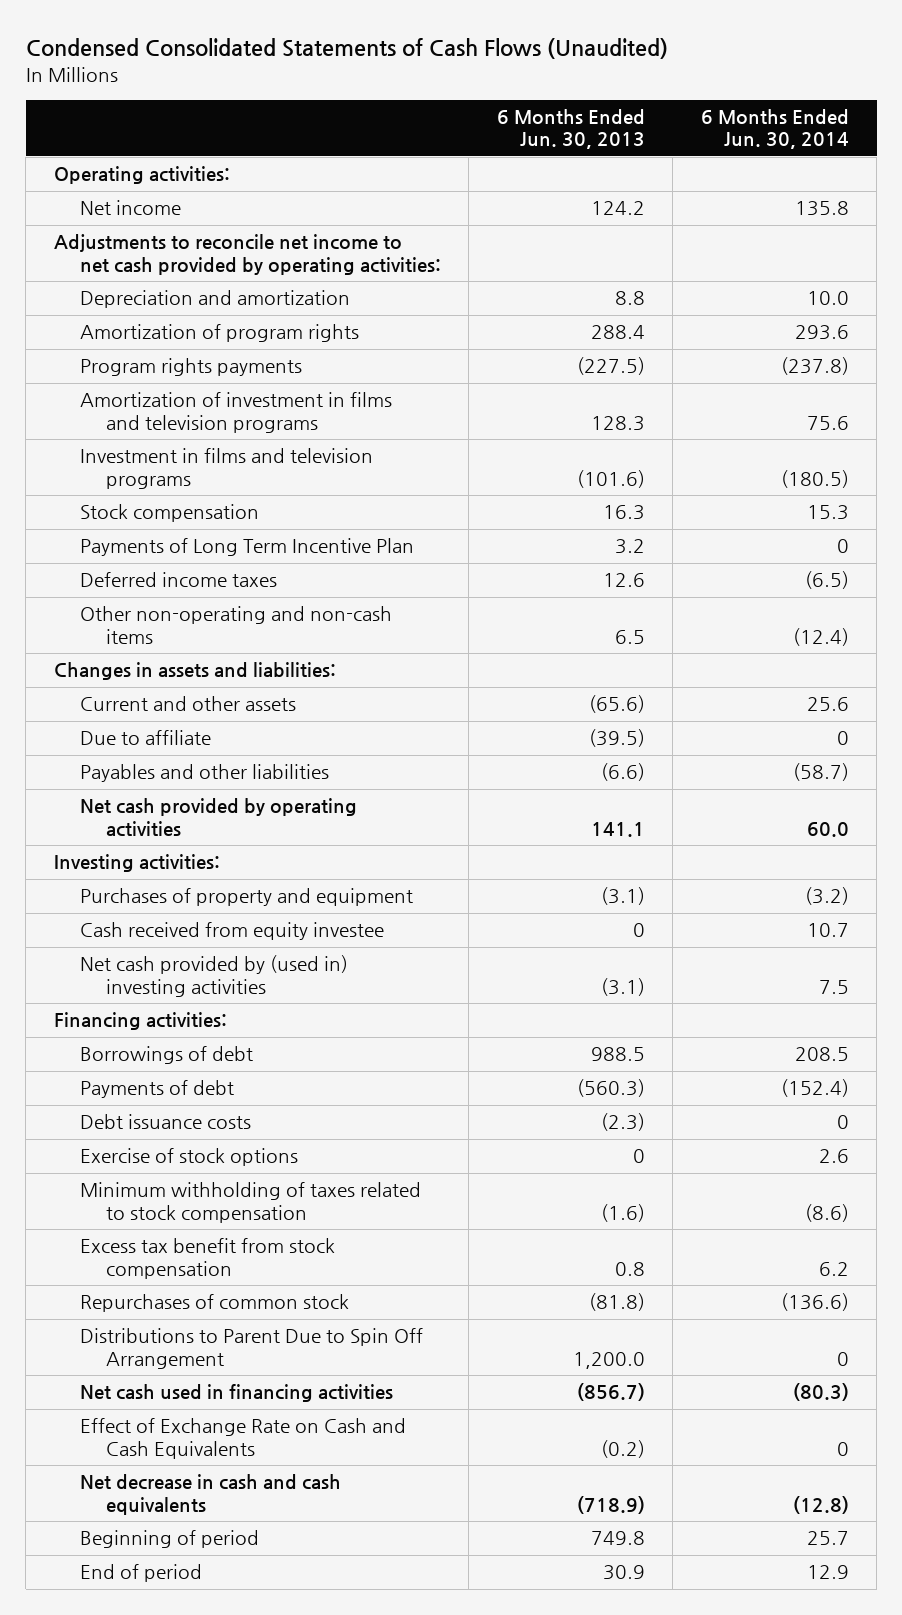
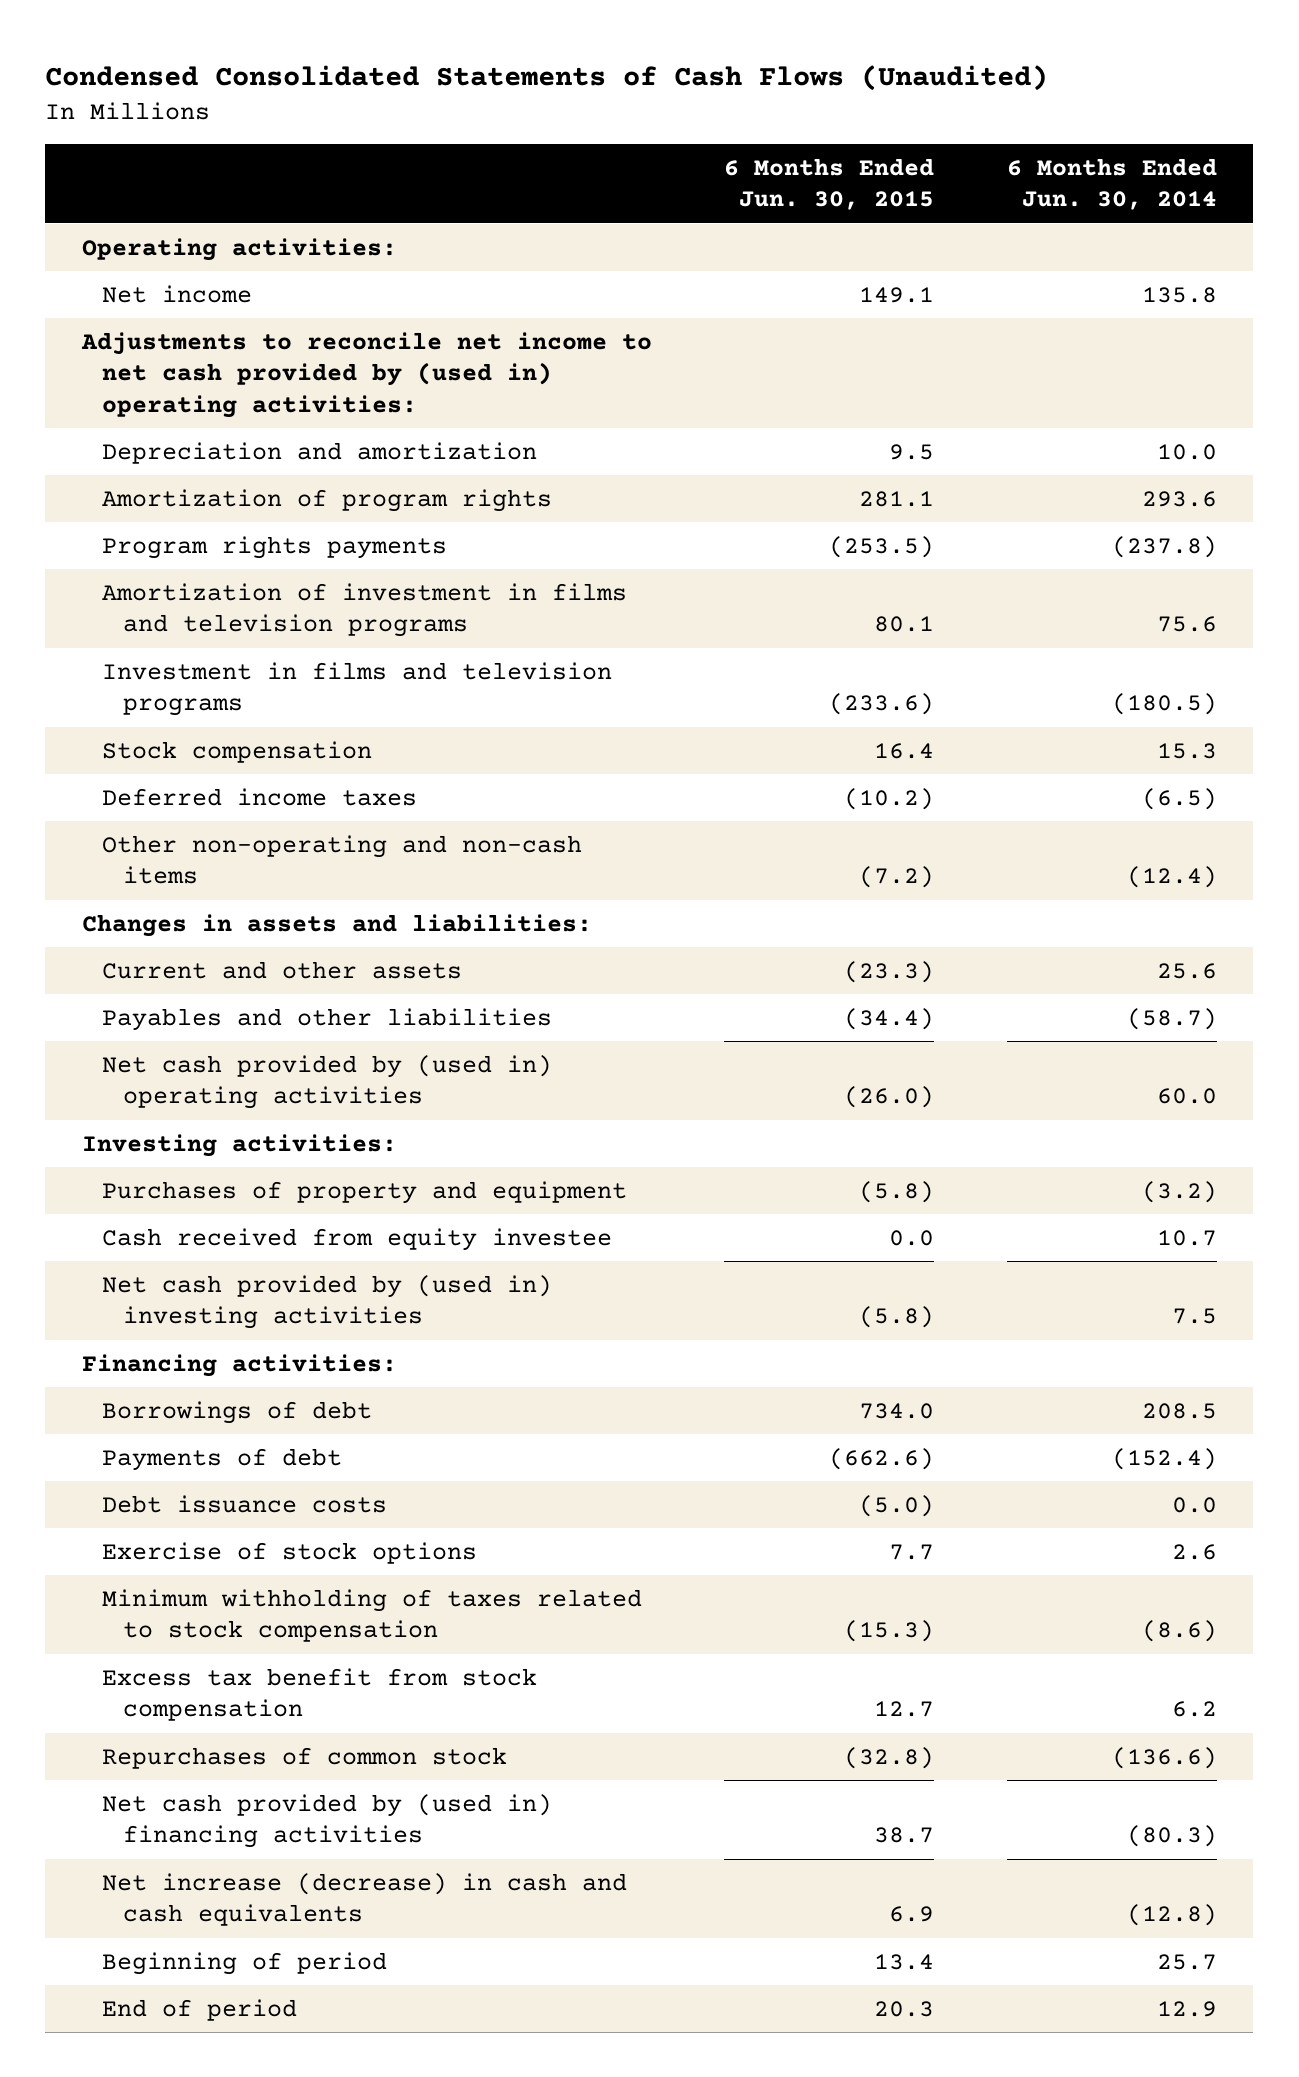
- | 6 Months Ended Jun. 30, 2013 | 6 Months Ended Jun. 30, 2014
+ | 6 Months Ended Jun. 30, 2015 | 6 Months Ended Jun. 30, 2014
- Adjustments to reconcile net income to net cash provided by operating activities:
+ Adjustments to reconcile net income to net cash provided by (used in) operating activities:
- Payments of Long Term Incentive Plan | 3.2 | 0
- Due to affiliate | (39.5) | 0
- Net cash provided by operating activities | 141.1 | 60.0
+ Net cash provided by (used in) operating activities | (26.0) | 60.0
- Debt issuance costs | (2.3) | 0
+ Debt issuance costs | (5.0) | 0.0
- Distributions to Parent Due to Spin Off Arrangement | 1,200.0 | 0
- Net cash used in financing activities | (856.7) | (80.3)
- Effect of Exchange Rate on Cash and Cash Equivalents | (0.2) | 0
- Net decrease in cash and cash equivalents | (718.9) | (12.8)
+ Net cash provided by (used in) financing activities | 38.7 | (80.3)
+ Net increase (decrease) in cash and cash equivalents | 6.9 | (12.8)

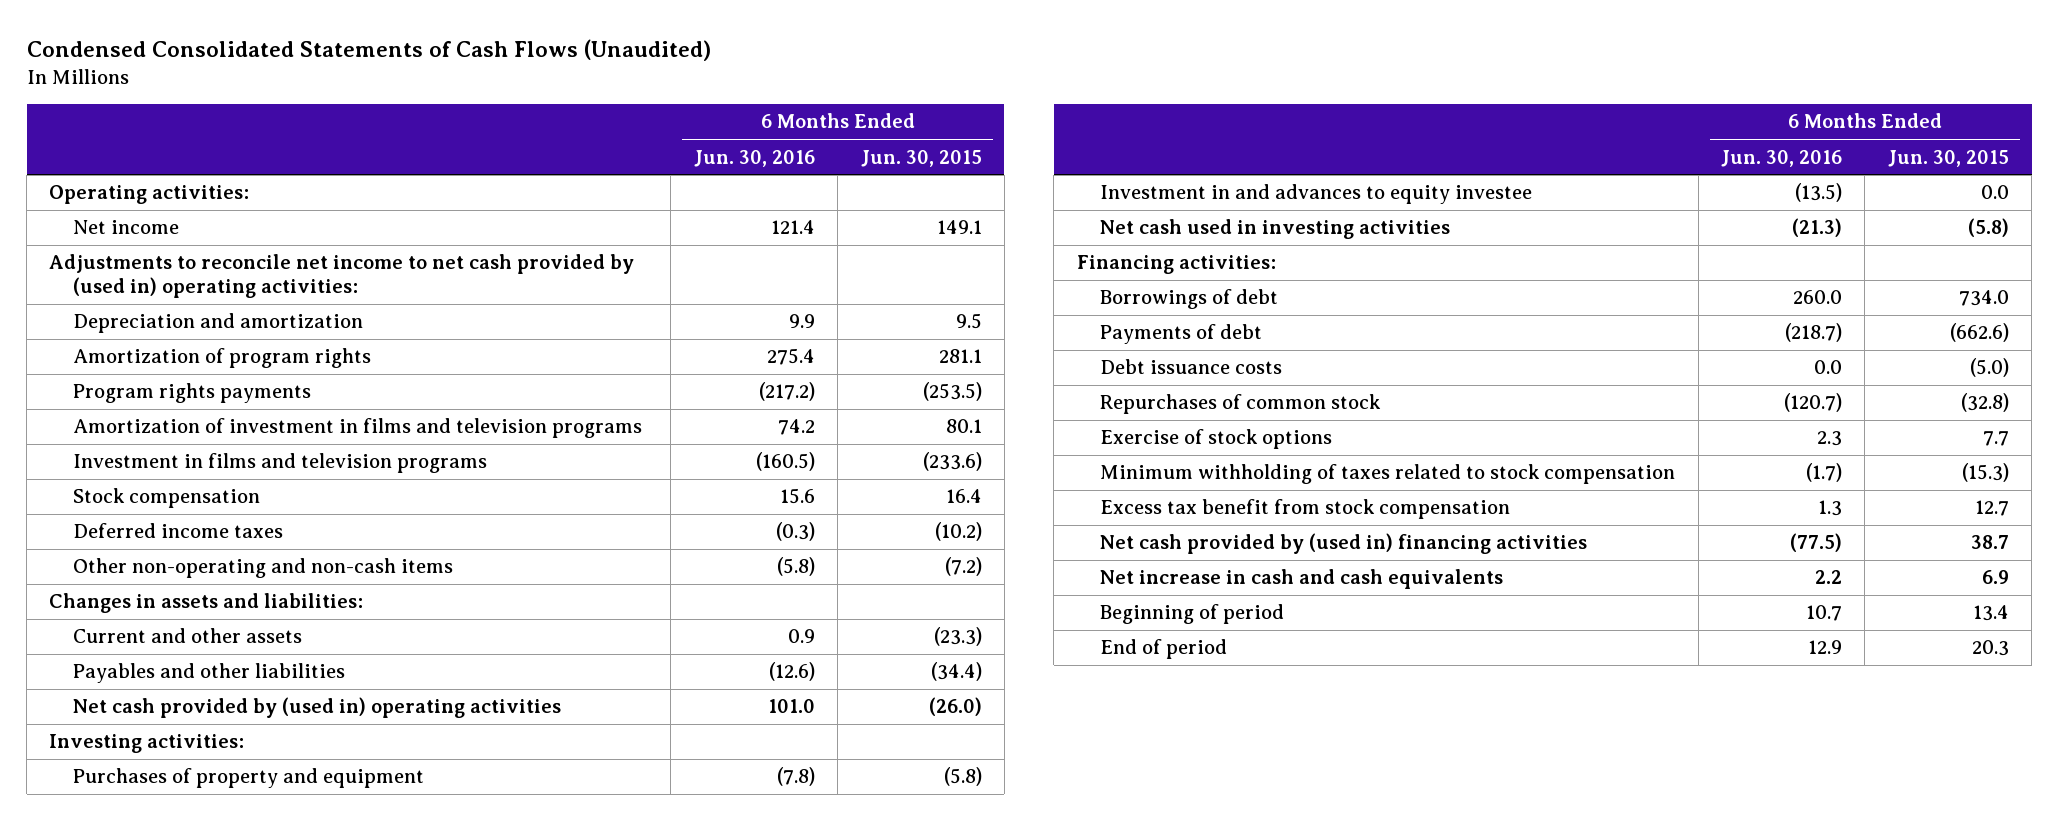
- | 6 Months Ended Jun. 30, 2015 | 6 Months Ended Jun. 30, 2014
+ | 6 Months Ended Jun. 30, 2016 | 6 Months Ended Jun. 30, 2015
- Cash received from equity investee | 0.0 | 10.7
- Net cash provided by (used in) investing activities | (5.8) | 7.5
+ Investment in and advances to equity investee | (13.5) | 0.0
+ Net cash used in investing activities | (21.3) | (5.8)
moved up: Repurchases of common stock | (120.7) | (32.8)
- Net increase (decrease) in cash and cash equivalents | 6.9 | (12.8)
+ Net increase in cash and cash equivalents | 2.2 | 6.9

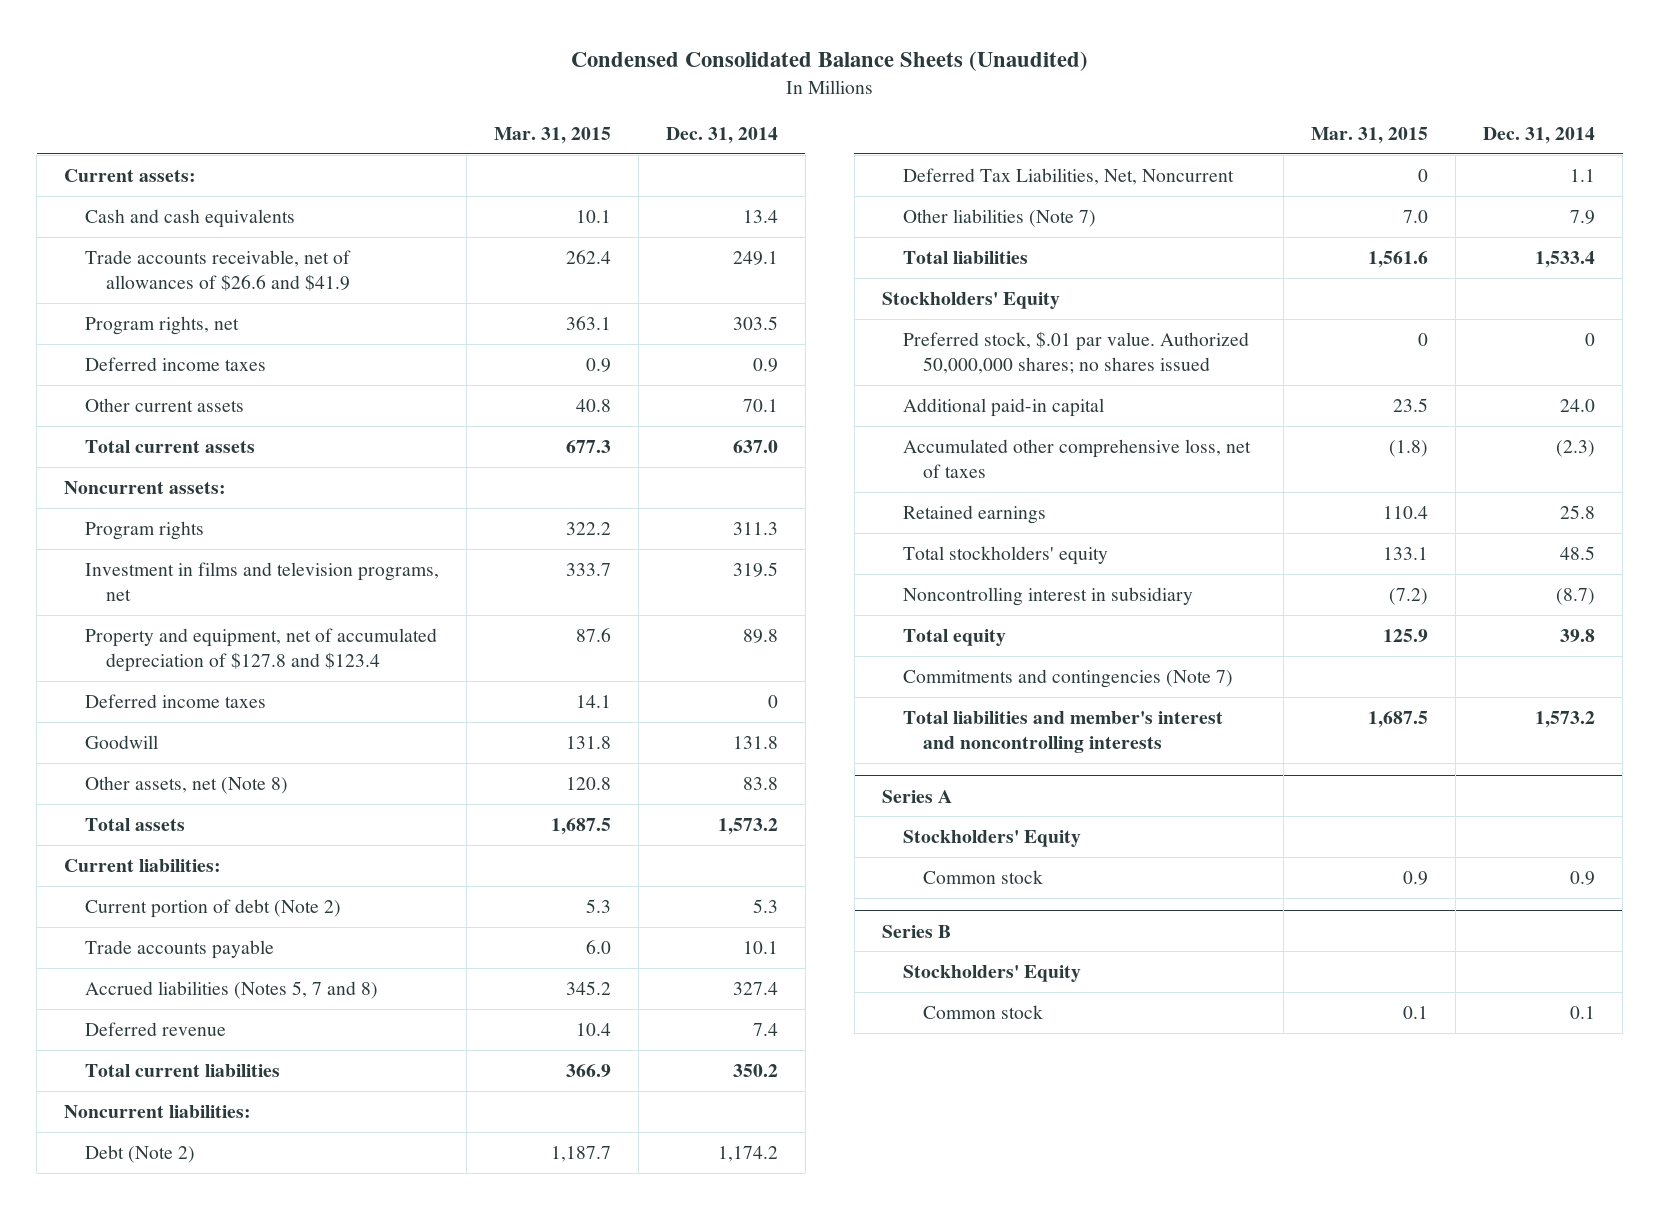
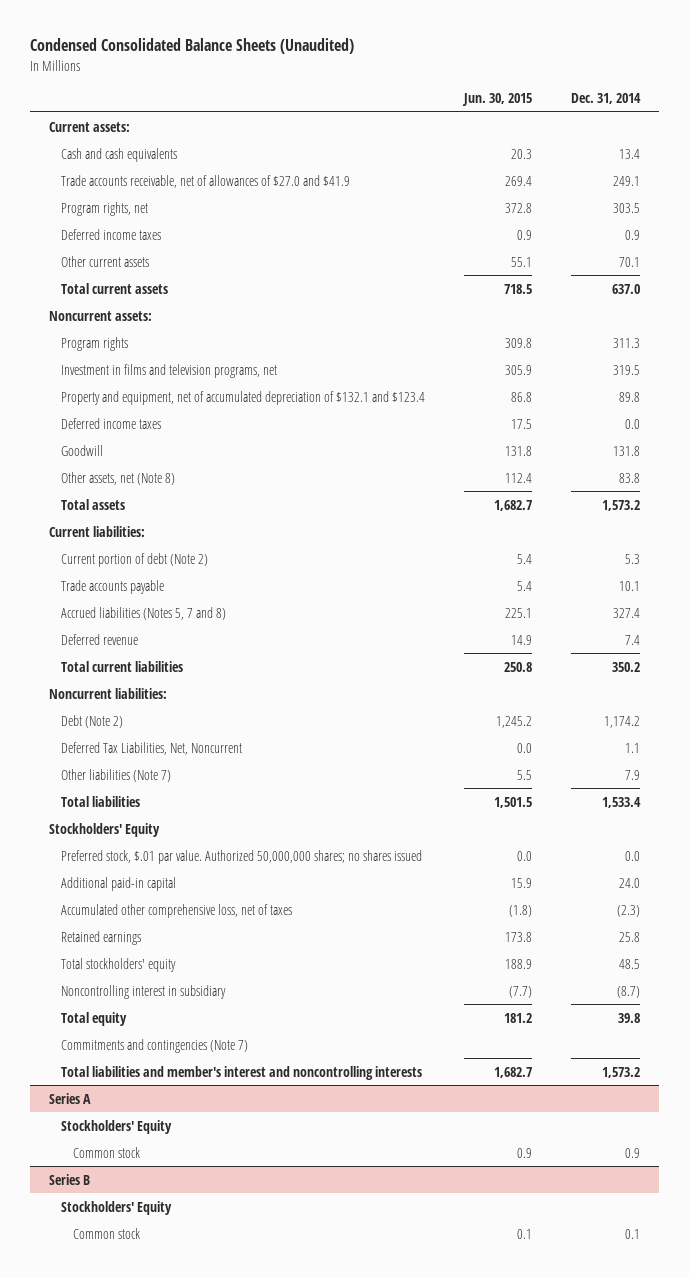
- | Mar. 31, 2015 | Dec. 31, 2014
+ | Jun. 30, 2015 | Dec. 31, 2014
- Trade accounts receivable, net of allowances of $26.6 and $41.9 | 262.4 | 249.1
+ Trade accounts receivable, net of allowances of $27.0 and $41.9 | 269.4 | 249.1
- Property and equipment, net of accumulated depreciation of $127.8 and $123.4 | 87.6 | 89.8
- Deferred income taxes | 14.1 | 0
+ Property and equipment, net of accumulated depreciation of $132.1 and $123.4 | 86.8 | 89.8
+ Deferred income taxes | 17.5 | 0.0
- Preferred stock, $.01 par value. Authorized 50,000,000 shares; no shares issued | 0 | 0
+ Preferred stock, $.01 par value. Authorized 50,000,000 shares; no shares issued | 0.0 | 0.0

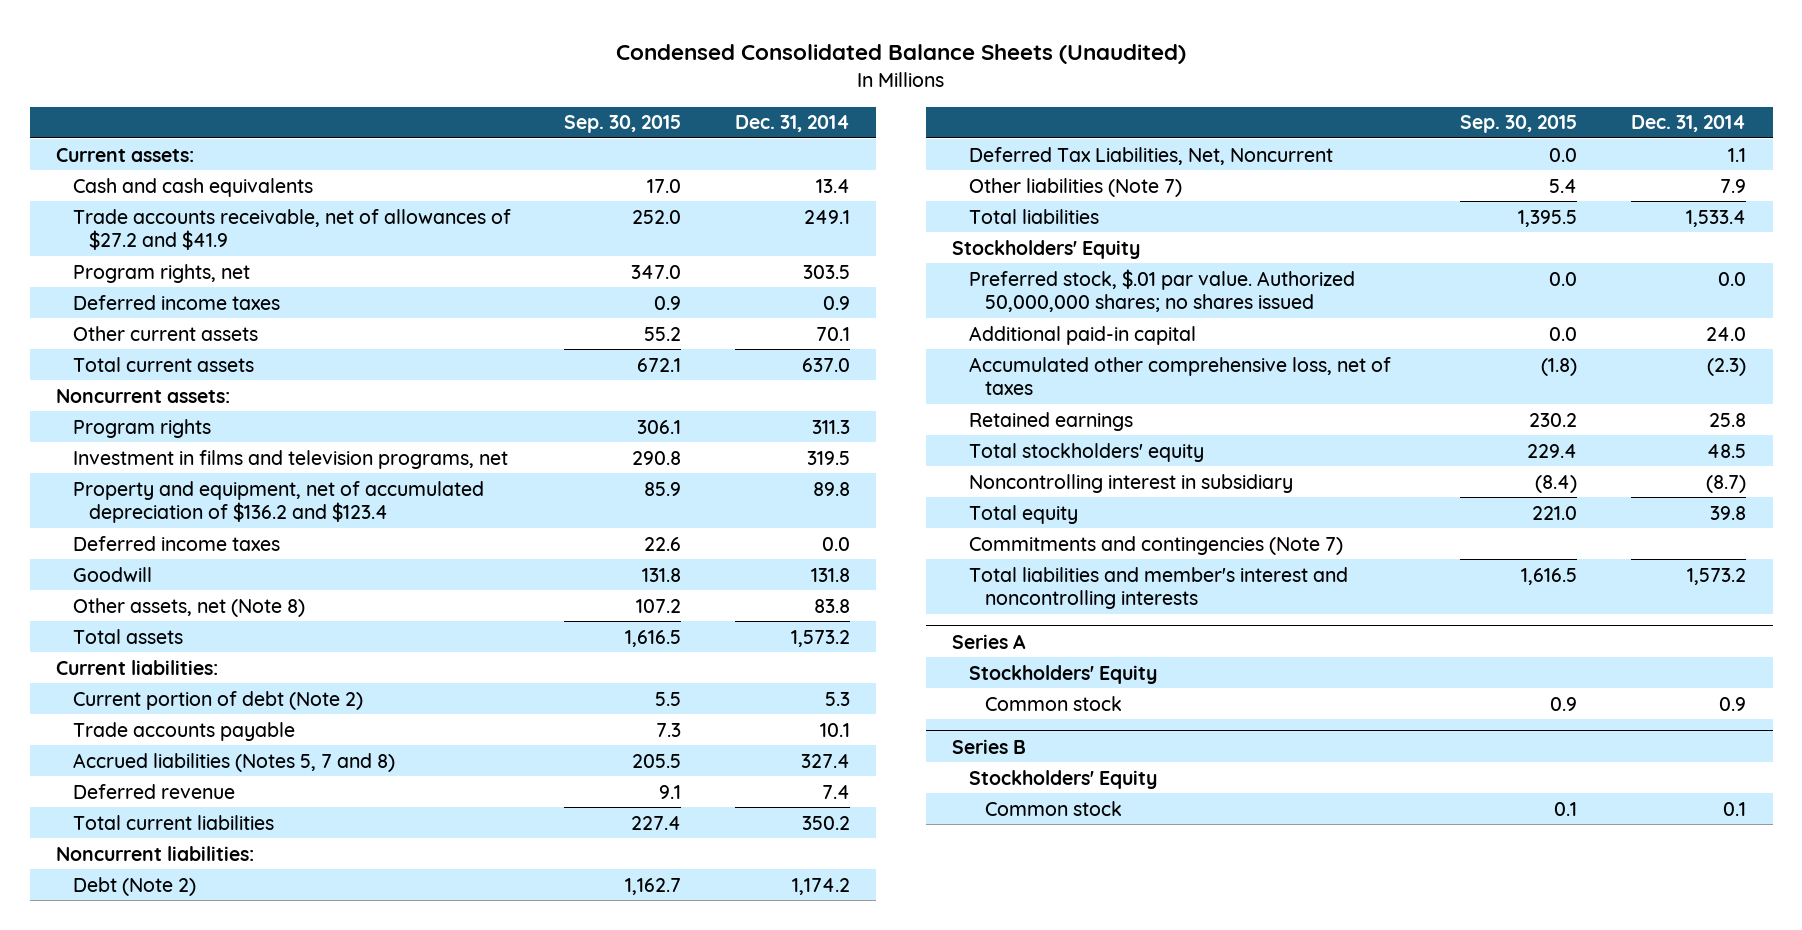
- | Jun. 30, 2015 | Dec. 31, 2014
+ | Sep. 30, 2015 | Dec. 31, 2014
- Trade accounts receivable, net of allowances of $27.0 and $41.9 | 269.4 | 249.1
+ Trade accounts receivable, net of allowances of $27.2 and $41.9 | 252.0 | 249.1
- Property and equipment, net of accumulated depreciation of $132.1 and $123.4 | 86.8 | 89.8
+ Property and equipment, net of accumulated depreciation of $136.2 and $123.4 | 85.9 | 89.8

